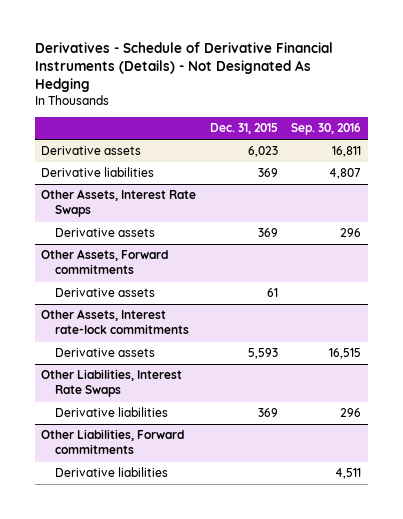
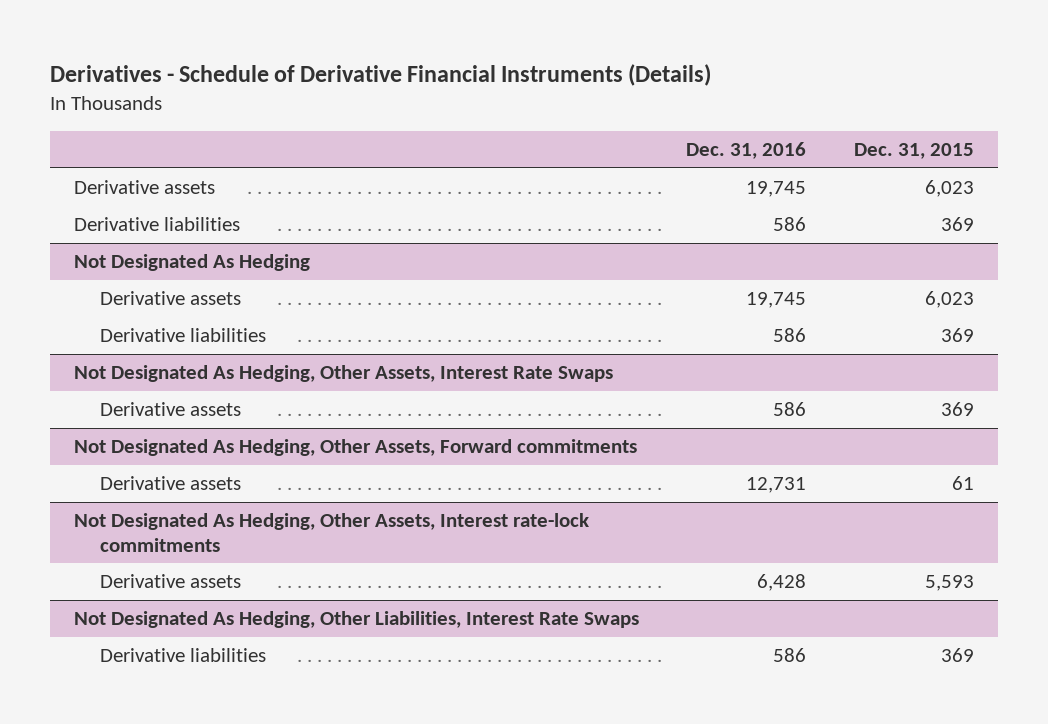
- Derivatives - Schedule of Derivative Financial Instruments (Details) - Not Designated As Hedging
+ Derivatives - Schedule of Derivative Financial Instruments (Details)
- | Dec. 31, 2015 | Sep. 30, 2016
+ | Dec. 31, 2016 | Dec. 31, 2015
- Other Assets, Interest Rate Swaps
+ Not Designated As Hedging
+ Derivative assets | 19,745 | 6,023
+ Derivative liabilities | 586 | 369
+ Not Designated As Hedging, Other Assets, Interest Rate Swaps
- Other Assets, Forward commitments
+ Not Designated As Hedging, Other Assets, Forward commitments
- Other Assets, Interest rate-lock commitments
+ Not Designated As Hedging, Other Assets, Interest rate-lock commitments
- Other Liabilities, Interest Rate Swaps
+ Not Designated As Hedging, Other Liabilities, Interest Rate Swaps
- Other Liabilities, Forward commitments
- Derivative liabilities | | 4,511

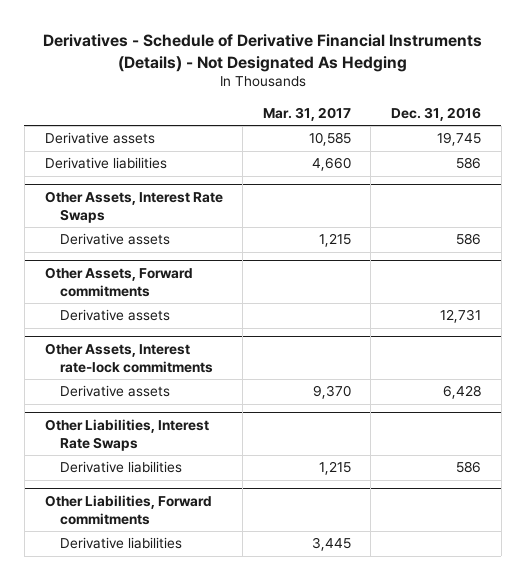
- Derivatives - Schedule of Derivative Financial Instruments (Details)
+ Derivatives - Schedule of Derivative Financial Instruments (Details) - Not Designated As Hedging
- | Dec. 31, 2016 | Dec. 31, 2015
+ | Mar. 31, 2017 | Dec. 31, 2016
- Not Designated As Hedging
- Derivative assets | 19,745 | 6,023
- Derivative liabilities | 586 | 369
- Not Designated As Hedging, Other Assets, Interest Rate Swaps
+ Other Assets, Interest Rate Swaps
- Not Designated As Hedging, Other Assets, Forward commitments
+ Other Assets, Forward commitments
- Not Designated As Hedging, Other Assets, Interest rate-lock commitments
+ Other Assets, Interest rate-lock commitments
- Not Designated As Hedging, Other Liabilities, Interest Rate Swaps
+ Other Liabilities, Interest Rate Swaps
+ Other Liabilities, Forward commitments
+ Derivative liabilities | 3,445 |

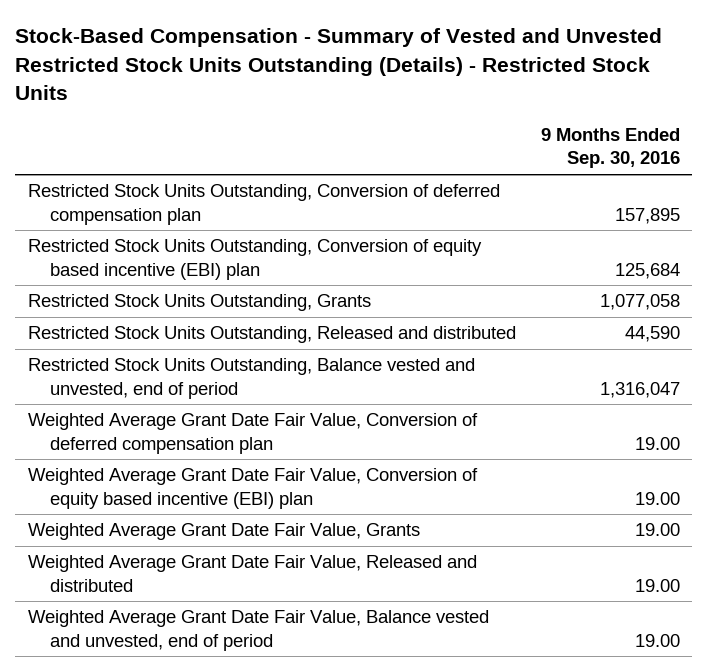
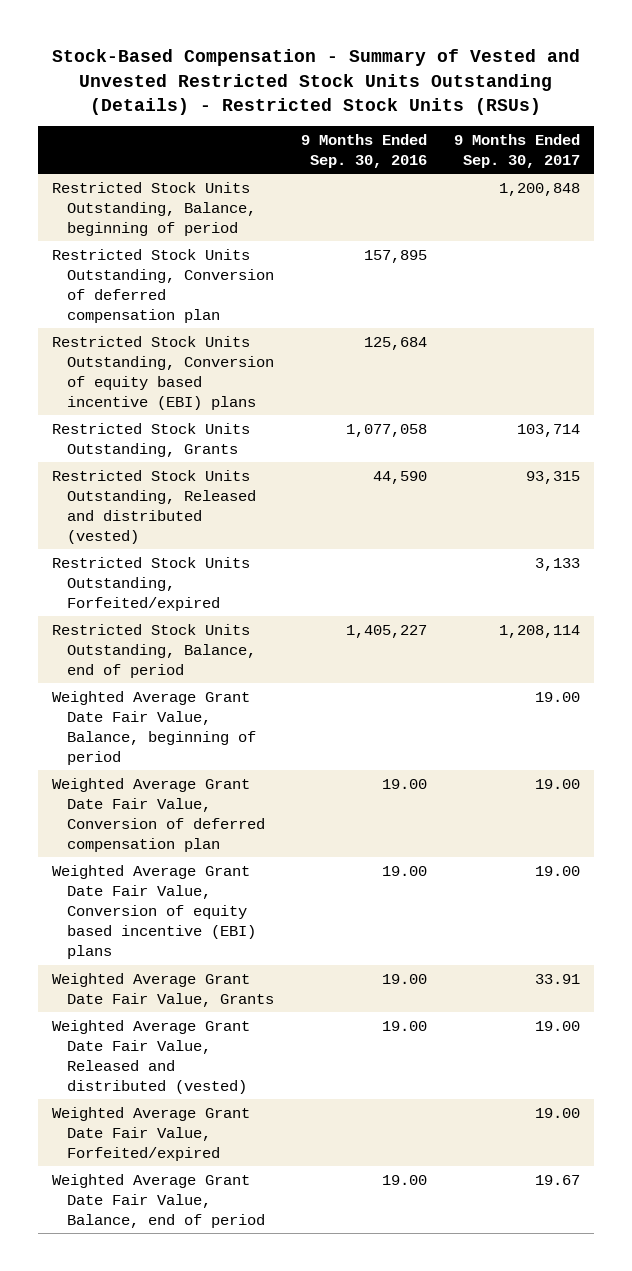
- Stock-Based Compensation - Summary of Vested and Unvested Restricted Stock Units Outstanding (Details) - Restricted Stock Units
+ Stock-Based Compensation - Summary of Vested and Unvested Restricted Stock Units Outstanding (Details) - Restricted Stock Units (RSUs)
- | 9 Months Ended Sep. 30, 2016
+ | 9 Months Ended Sep. 30, 2016 | 9 Months Ended Sep. 30, 2017
+ Restricted Stock Units Outstanding, Balance, beginning of period | | 1,200,848
- Restricted Stock Units Outstanding, Conversion of equity based incentive (EBI) plan | 125,684
+ Restricted Stock Units Outstanding, Conversion of equity based incentive (EBI) plans | 125,684 |
- Restricted Stock Units Outstanding, Released and distributed | 44,590
- Restricted Stock Units Outstanding, Balance vested and unvested, end of period | 1,316,047
+ Restricted Stock Units Outstanding, Released and distributed (vested) | 44,590 | 93,315
+ Restricted Stock Units Outstanding, Forfeited/expired | | 3,133
+ Restricted Stock Units Outstanding, Balance, end of period | 1,405,227 | 1,208,114
+ Weighted Average Grant Date Fair Value, Balance, beginning of period | | 19.00
- Weighted Average Grant Date Fair Value, Conversion of equity based incentive (EBI) plan | 19.00
+ Weighted Average Grant Date Fair Value, Conversion of equity based incentive (EBI) plans | 19.00 | 19.00
- Weighted Average Grant Date Fair Value, Released and distributed | 19.00
- Weighted Average Grant Date Fair Value, Balance vested and unvested, end of period | 19.00
+ Weighted Average Grant Date Fair Value, Released and distributed (vested) | 19.00 | 19.00
+ Weighted Average Grant Date Fair Value, Forfeited/expired | | 19.00
+ Weighted Average Grant Date Fair Value, Balance, end of period | 19.00 | 19.67

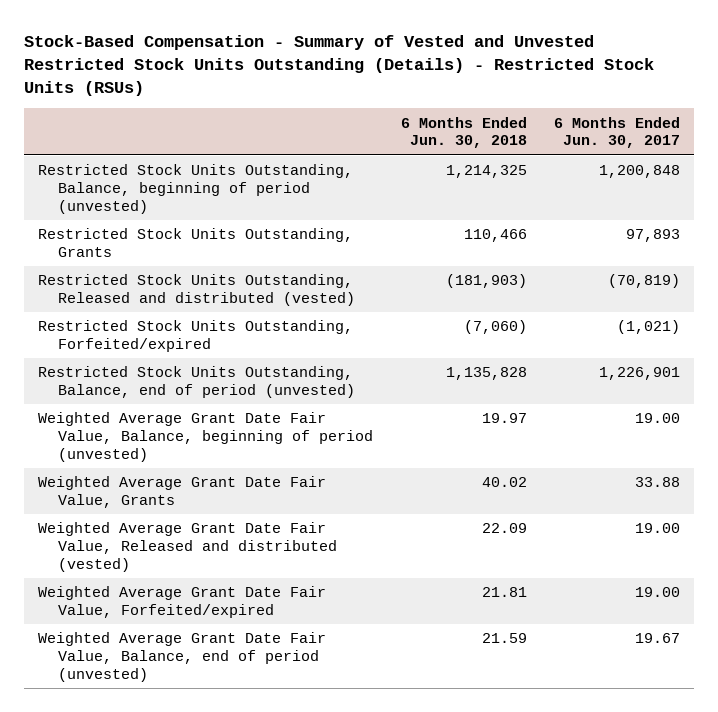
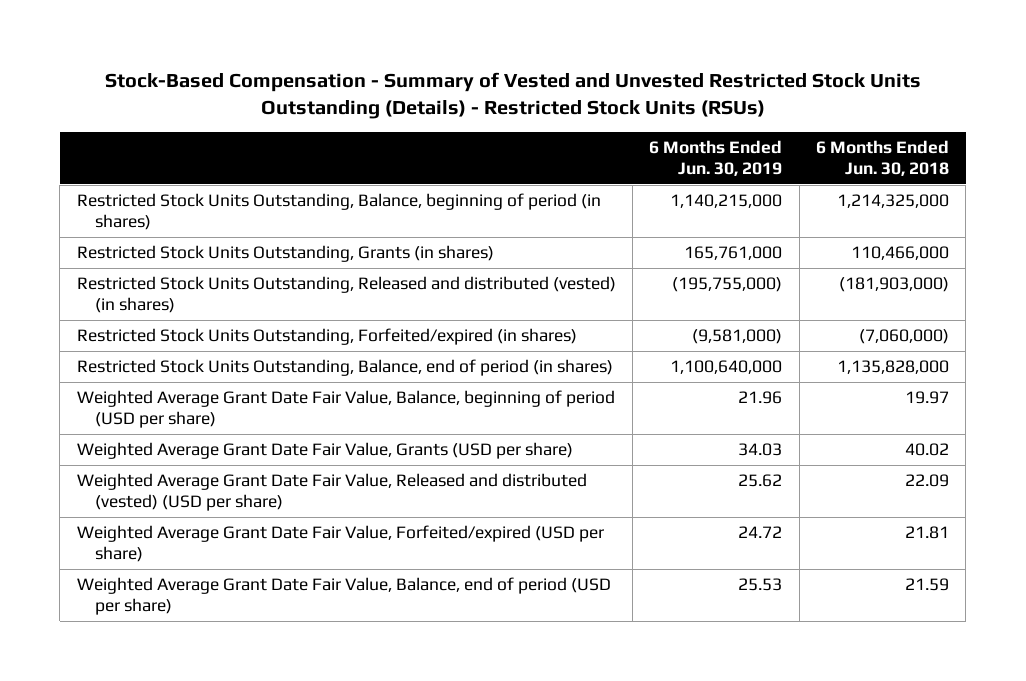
- | 6 Months Ended Jun. 30, 2018 | 6 Months Ended Jun. 30, 2017
+ | 6 Months Ended Jun. 30, 2019 | 6 Months Ended Jun. 30, 2018
- Restricted Stock Units Outstanding, Balance, beginning of period (unvested) | 1,214,325 | 1,200,848
- Restricted Stock Units Outstanding, Grants | 110,466 | 97,893
- Restricted Stock Units Outstanding, Released and distributed (vested) | (181,903) | (70,819)
- Restricted Stock Units Outstanding, Forfeited/expired | (7,060) | (1,021)
- Restricted Stock Units Outstanding, Balance, end of period (unvested) | 1,135,828 | 1,226,901
- Weighted Average Grant Date Fair Value, Balance, beginning of period (unvested) | 19.97 | 19.00
- Weighted Average Grant Date Fair Value, Grants | 40.02 | 33.88
- Weighted Average Grant Date Fair Value, Released and distributed (vested) | 22.09 | 19.00
- Weighted Average Grant Date Fair Value, Forfeited/expired | 21.81 | 19.00
- Weighted Average Grant Date Fair Value, Balance, end of period (unvested) | 21.59 | 19.67
+ Restricted Stock Units Outstanding, Balance, beginning of period (in shares) | 1,140,215,000 | 1,214,325,000
+ Restricted Stock Units Outstanding, Grants (in shares) | 165,761,000 | 110,466,000
+ Restricted Stock Units Outstanding, Released and distributed (vested) (in shares) | (195,755,000) | (181,903,000)
+ Restricted Stock Units Outstanding, Forfeited/expired (in shares) | (9,581,000) | (7,060,000)
+ Restricted Stock Units Outstanding, Balance, end of period (in shares) | 1,100,640,000 | 1,135,828,000
+ Weighted Average Grant Date Fair Value, Balance, beginning of period (USD per share) | 21.96 | 19.97
+ Weighted Average Grant Date Fair Value, Grants (USD per share) | 34.03 | 40.02
+ Weighted Average Grant Date Fair Value, Released and distributed (vested) (USD per share) | 25.62 | 22.09
+ Weighted Average Grant Date Fair Value, Forfeited/expired (USD per share) | 24.72 | 21.81
+ Weighted Average Grant Date Fair Value, Balance, end of period (USD per share) | 25.53 | 21.59

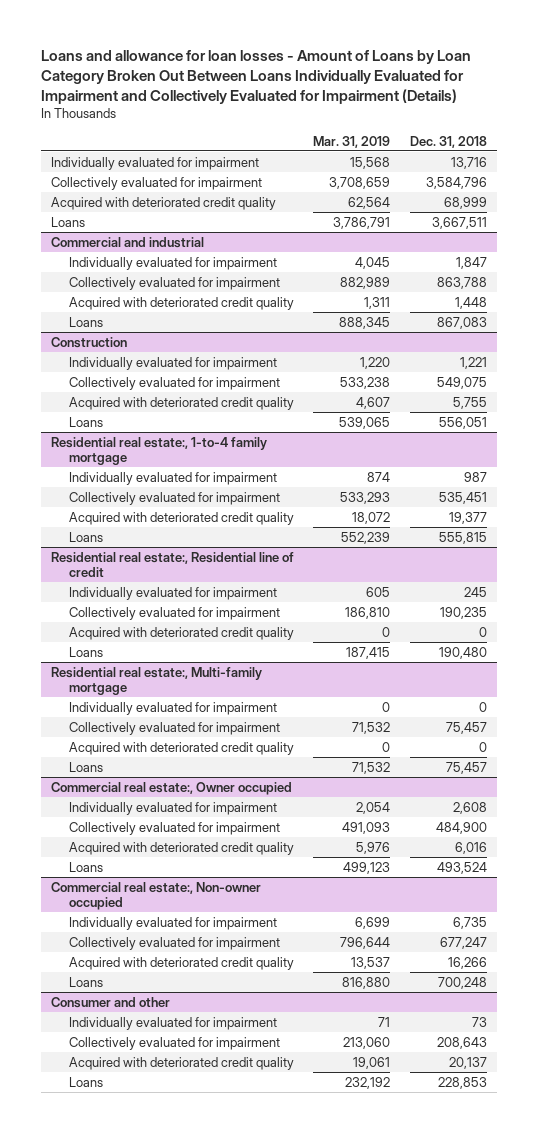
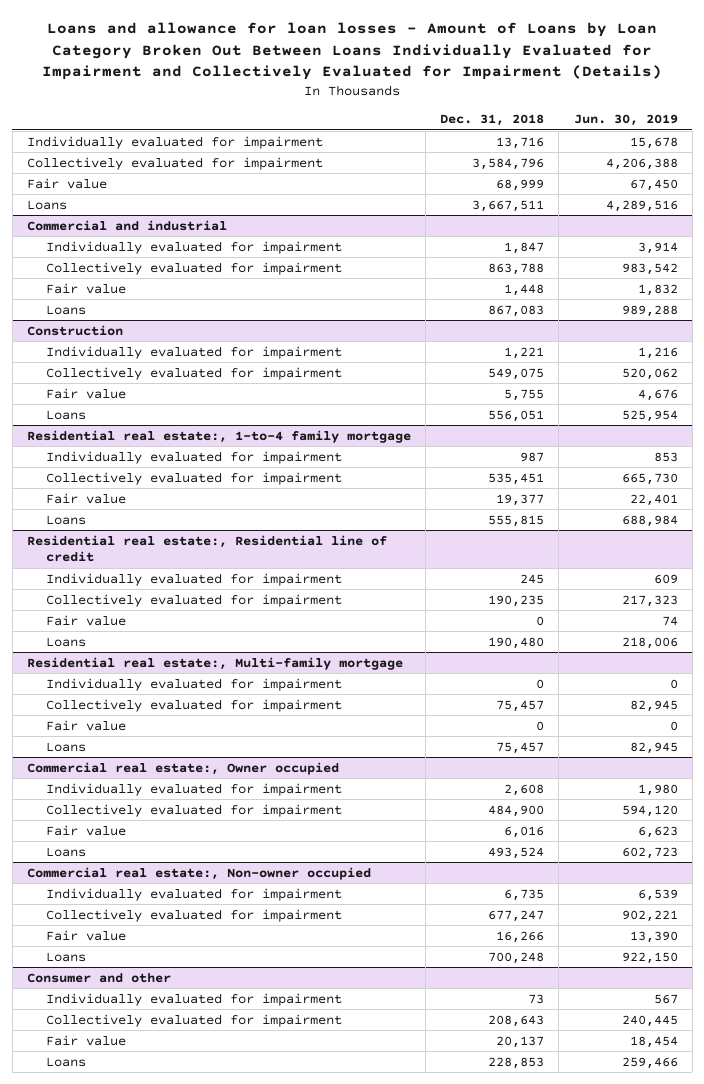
- | Mar. 31, 2019 | Dec. 31, 2018
+ | Dec. 31, 2018 | Jun. 30, 2019
- Acquired with deteriorated credit quality | 62,564 | 68,999
+ Fair value | 68,999 | 67,450
@ Commercial and industrial
- Acquired with deteriorated credit quality | 1,311 | 1,448
+ Fair value | 1,448 | 1,832
@ Construction
- Acquired with deteriorated credit quality | 4,607 | 5,755
+ Fair value | 5,755 | 4,676
@ Residential real estate:, 1-to-4 family mortgage
- Acquired with deteriorated credit quality | 18,072 | 19,377
+ Fair value | 19,377 | 22,401
@ Residential real estate:, Residential line of credit
- Acquired with deteriorated credit quality | 0 | 0
+ Fair value | 0 | 74
@ Residential real estate:, Multi-family mortgage
- Acquired with deteriorated credit quality | 0 | 0
+ Fair value | 0 | 0
@ Commercial real estate:, Owner occupied
- Acquired with deteriorated credit quality | 5,976 | 6,016
+ Fair value | 6,016 | 6,623
@ Commercial real estate:, Non-owner occupied
- Acquired with deteriorated credit quality | 13,537 | 16,266
+ Fair value | 16,266 | 13,390
@ Consumer and other
- Acquired with deteriorated credit quality | 19,061 | 20,137
+ Fair value | 20,137 | 18,454

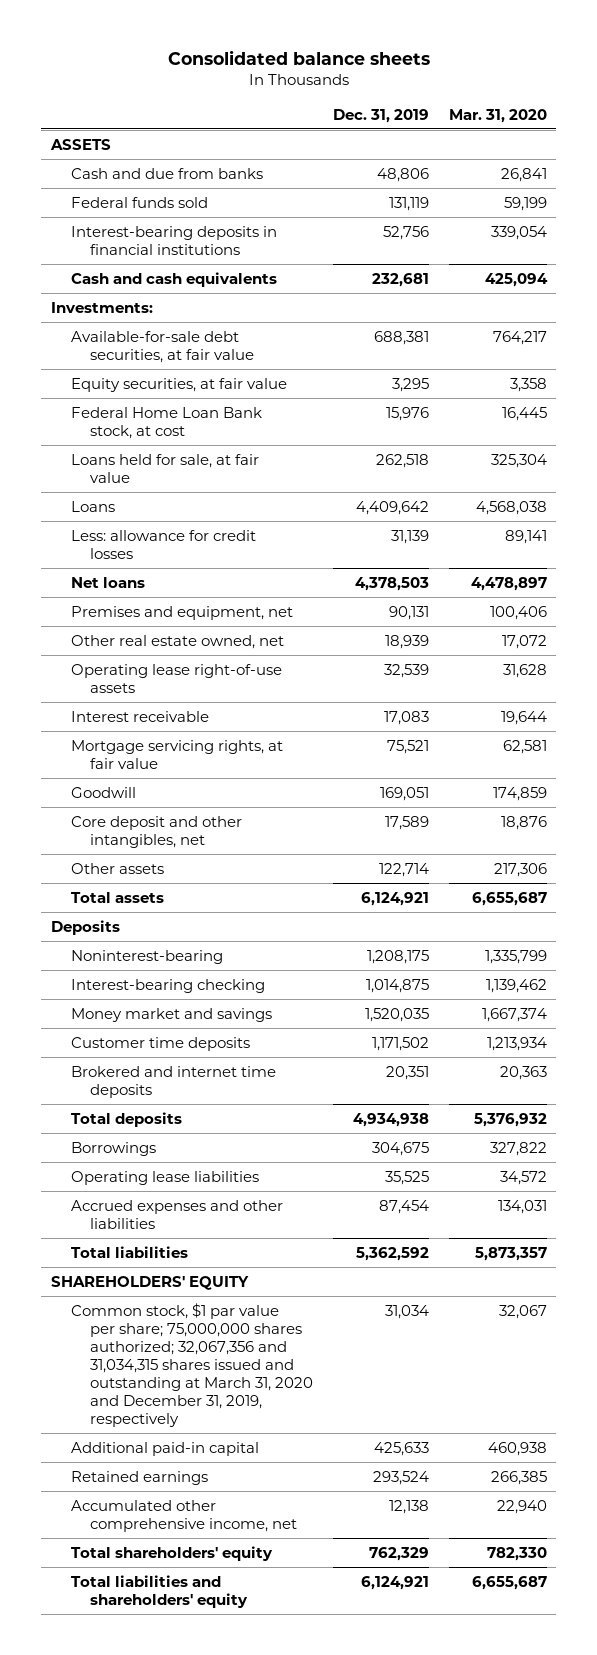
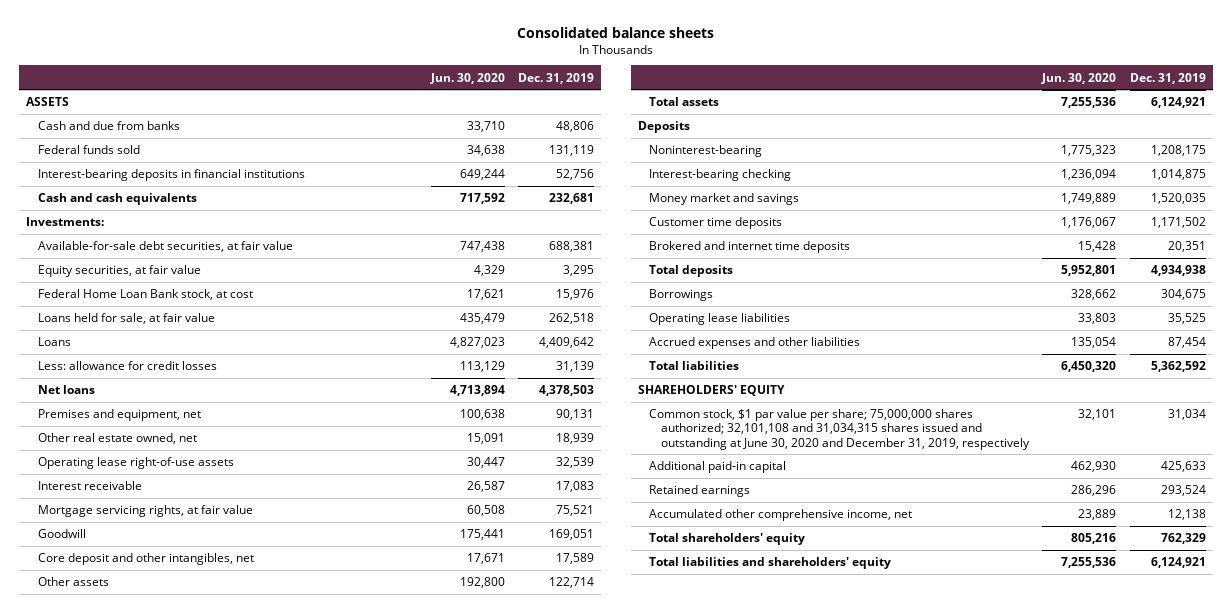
- | Dec. 31, 2019 | Mar. 31, 2020
+ | Jun. 30, 2020 | Dec. 31, 2019
- Common stock, $1 par value per share; 75,000,000 shares authorized; 32,067,356 and 31,034,315 shares issued and outstanding at March 31, 2020 and December 31, 2019, respectively | 31,034 | 32,067
+ Common stock, $1 par value per share; 75,000,000 shares authorized; 32,101,108 and 31,034,315 shares issued and outstanding at June 30, 2020 and December 31, 2019, respectively | 32,101 | 31,034

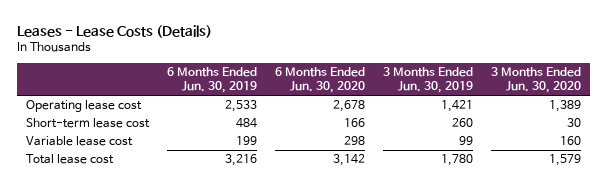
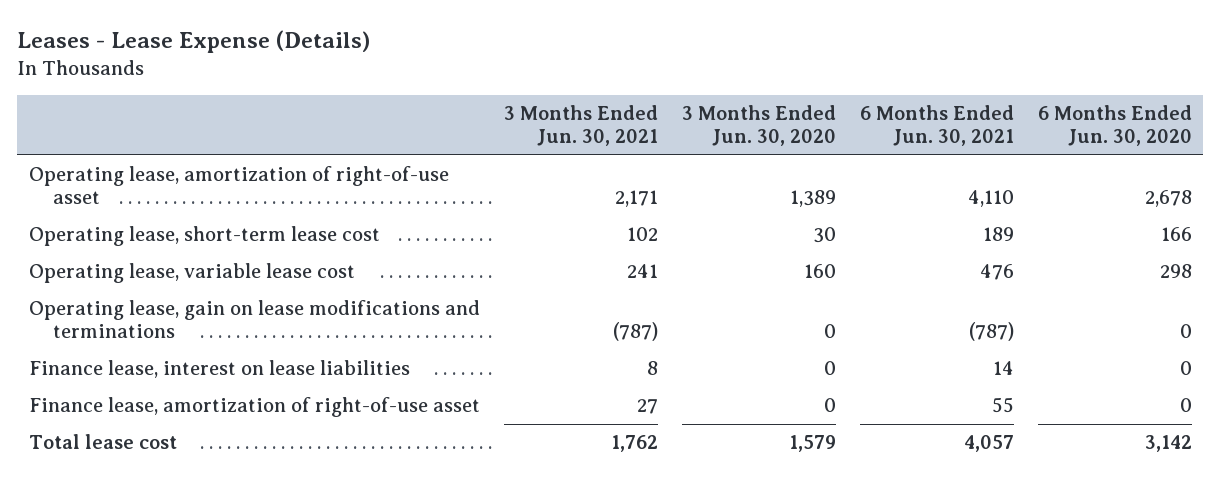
- Leases - Lease Costs (Details)
+ Leases - Lease Expense (Details)
- | 6 Months Ended Jun. 30, 2019 | 6 Months Ended Jun. 30, 2020 | 3 Months Ended Jun. 30, 2019 | 3 Months Ended Jun. 30, 2020
+ | 3 Months Ended Jun. 30, 2021 | 3 Months Ended Jun. 30, 2020 | 6 Months Ended Jun. 30, 2021 | 6 Months Ended Jun. 30, 2020
- Operating lease cost | 2,533 | 2,678 | 1,421 | 1,389
- Short-term lease cost | 484 | 166 | 260 | 30
- Variable lease cost | 199 | 298 | 99 | 160
+ Operating lease, amortization of right-of-use asset | 2,171 | 1,389 | 4,110 | 2,678
+ Operating lease, short-term lease cost | 102 | 30 | 189 | 166
+ Operating lease, variable lease cost | 241 | 160 | 476 | 298
+ Operating lease, gain on lease modifications and terminations | (787) | 0 | (787) | 0
+ Finance lease, interest on lease liabilities | 8 | 0 | 14 | 0
+ Finance lease, amortization of right-of-use asset | 27 | 0 | 55 | 0

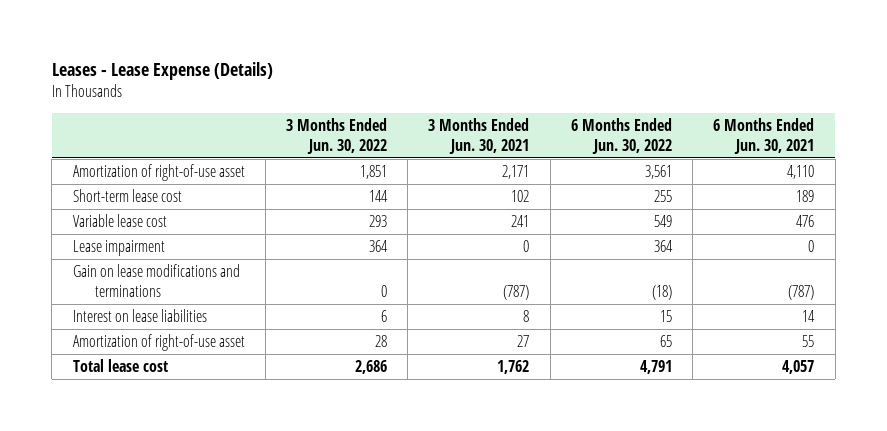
- | 3 Months Ended Jun. 30, 2021 | 3 Months Ended Jun. 30, 2020 | 6 Months Ended Jun. 30, 2021 | 6 Months Ended Jun. 30, 2020
+ | 3 Months Ended Jun. 30, 2022 | 3 Months Ended Jun. 30, 2021 | 6 Months Ended Jun. 30, 2022 | 6 Months Ended Jun. 30, 2021
- Operating lease, amortization of right-of-use asset | 2,171 | 1,389 | 4,110 | 2,678
- Operating lease, short-term lease cost | 102 | 30 | 189 | 166
- Operating lease, variable lease cost | 241 | 160 | 476 | 298
- Operating lease, gain on lease modifications and terminations | (787) | 0 | (787) | 0
- Finance lease, interest on lease liabilities | 8 | 0 | 14 | 0
- Finance lease, amortization of right-of-use asset | 27 | 0 | 55 | 0
+ Amortization of right-of-use asset | 1,851 | 2,171 | 3,561 | 4,110
+ Short-term lease cost | 144 | 102 | 255 | 189
+ Variable lease cost | 293 | 241 | 549 | 476
+ Lease impairment | 364 | 0 | 364 | 0
+ Gain on lease modifications and terminations | 0 | (787) | (18) | (787)
+ Interest on lease liabilities | 6 | 8 | 15 | 14
+ Amortization of right-of-use asset | 28 | 27 | 65 | 55

